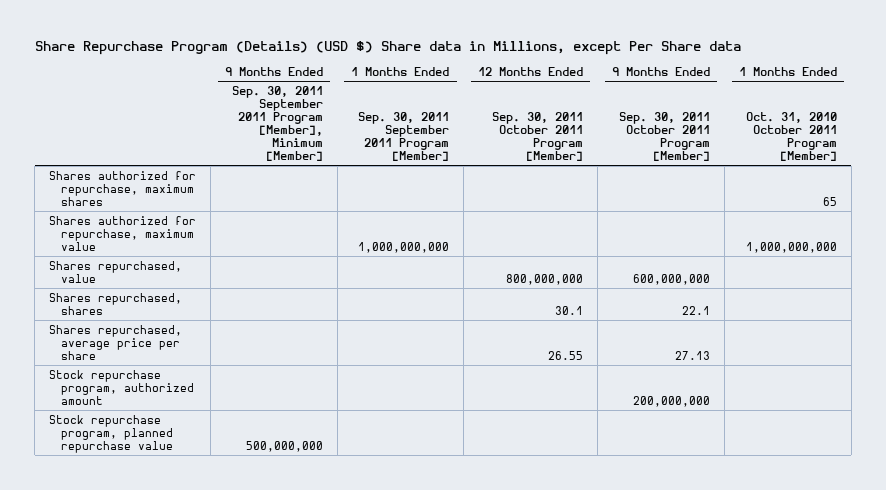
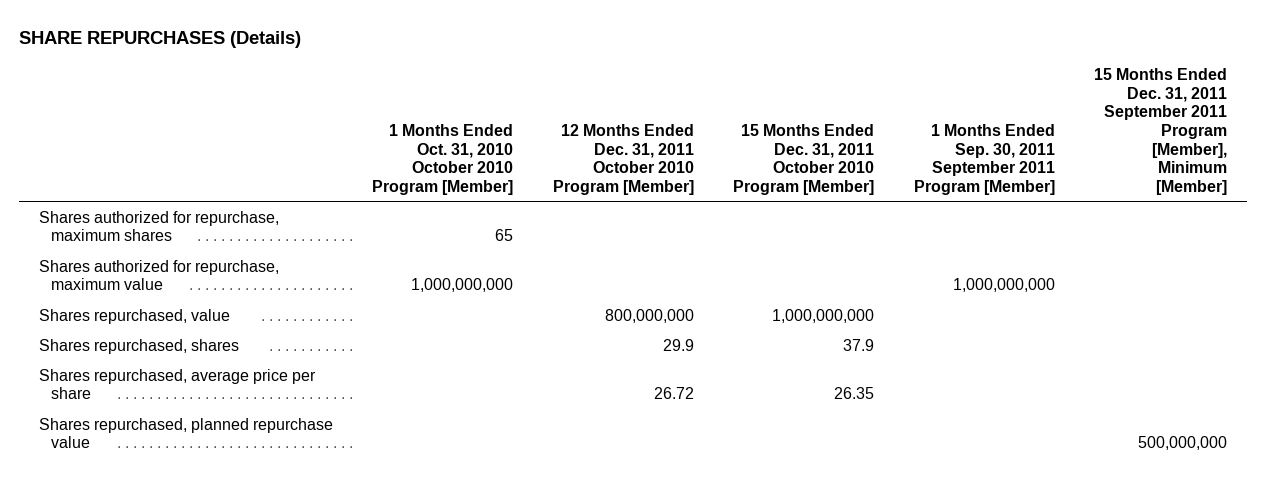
- Share Repurchase Program (Details) (USD $) Share data in Millions, except Per Share data
+ SHARE REPURCHASES (Details)
- | 9 Months Ended Sep. 30, 2011 September 2011 Program [Member], Minimum [Member] | 1 Months Ended Sep. 30, 2011 September 2011 Program [Member] | 12 Months Ended Sep. 30, 2011 October 2011 Program [Member] | 9 Months Ended Sep. 30, 2011 October 2011 Program [Member] | 1 Months Ended Oct. 31, 2010 October 2011 Program [Member]
+ | 1 Months Ended Oct. 31, 2010 October 2010 Program [Member] | 12 Months Ended Dec. 31, 2011 October 2010 Program [Member] | 15 Months Ended Dec. 31, 2011 October 2010 Program [Member] | 1 Months Ended Sep. 30, 2011 September 2011 Program [Member] | 15 Months Ended Dec. 31, 2011 September 2011 Program [Member], Minimum [Member]
- Stock repurchase program, authorized amount | | | | 200,000,000 |
- Stock repurchase program, planned repurchase value | 500,000,000 | | | |
+ Shares repurchased, planned repurchase value | | | | | 500,000,000

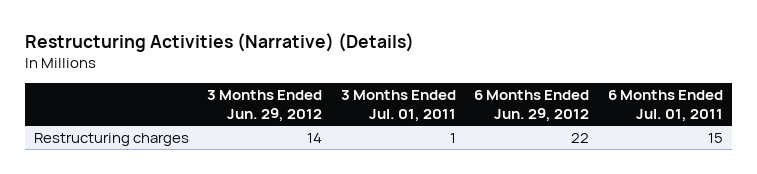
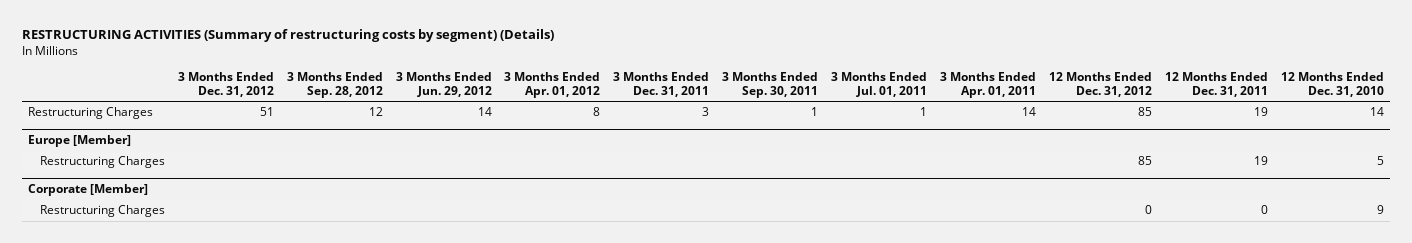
- Restructuring Activities (Narrative) (Details)
+ RESTRUCTURING ACTIVITIES (Summary of restructuring costs by segment) (Details)
- | 3 Months Ended Jun. 29, 2012 | 3 Months Ended Jul. 01, 2011 | 6 Months Ended Jun. 29, 2012 | 6 Months Ended Jul. 01, 2011
+ | 3 Months Ended Dec. 31, 2012 | 3 Months Ended Sep. 28, 2012 | 3 Months Ended Jun. 29, 2012 | 3 Months Ended Apr. 01, 2012 | 3 Months Ended Dec. 31, 2011 | 3 Months Ended Sep. 30, 2011 | 3 Months Ended Jul. 01, 2011 | 3 Months Ended Apr. 01, 2011 | 12 Months Ended Dec. 31, 2012 | 12 Months Ended Dec. 31, 2011 | 12 Months Ended Dec. 31, 2010
- Restructuring charges | 14 | 1 | 22 | 15
+ Restructuring Charges | 51 | 12 | 14 | 8 | 3 | 1 | 1 | 14 | 85 | 19 | 14
+ Europe [Member]
+ Restructuring Charges | | | | | | | | | 85 | 19 | 5
+ Corporate [Member]
+ Restructuring Charges | | | | | | | | | 0 | 0 | 9

